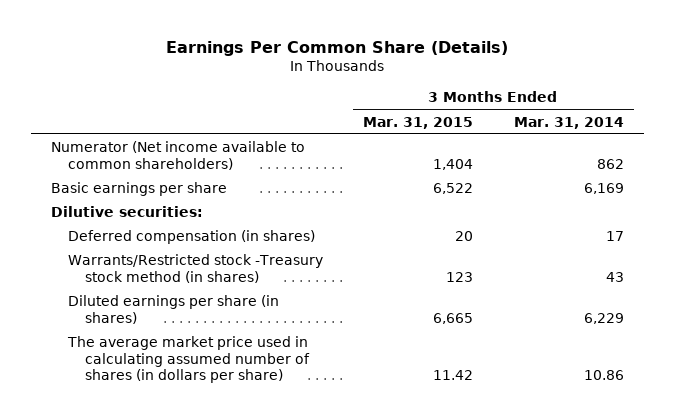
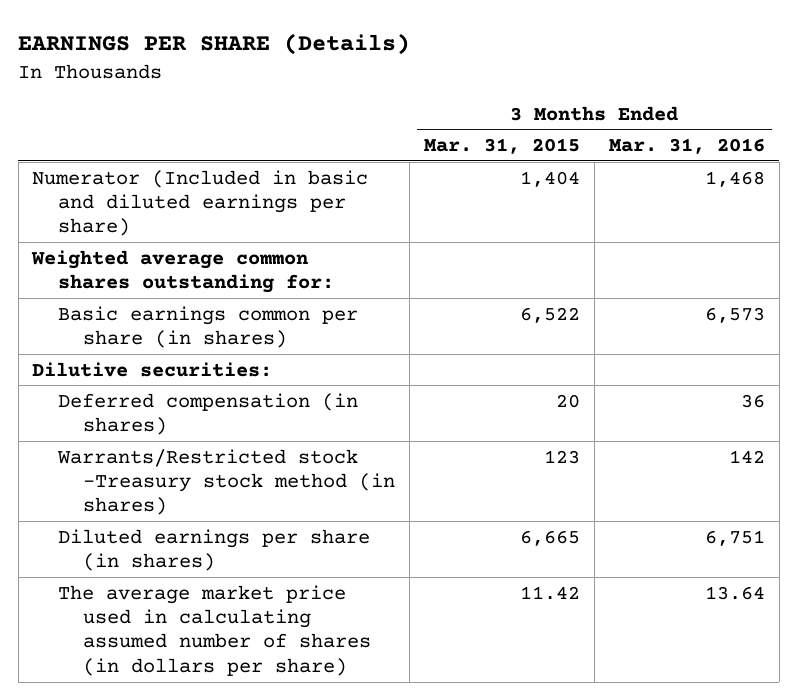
- Earnings Per Common Share (Details)
+ EARNINGS PER SHARE (Details)
- | 3 Months Ended Mar. 31, 2015 | 3 Months Ended Mar. 31, 2014
+ | 3 Months Ended Mar. 31, 2015 | 3 Months Ended Mar. 31, 2016
- Numerator (Net income available to common shareholders) | 1,404 | 862
- Basic earnings per share | 6,522 | 6,169
+ Numerator (Included in basic and diluted earnings per share) | 1,404 | 1,468
+ Weighted average common shares outstanding for:
+ Basic earnings common per share (in shares) | 6,522 | 6,573

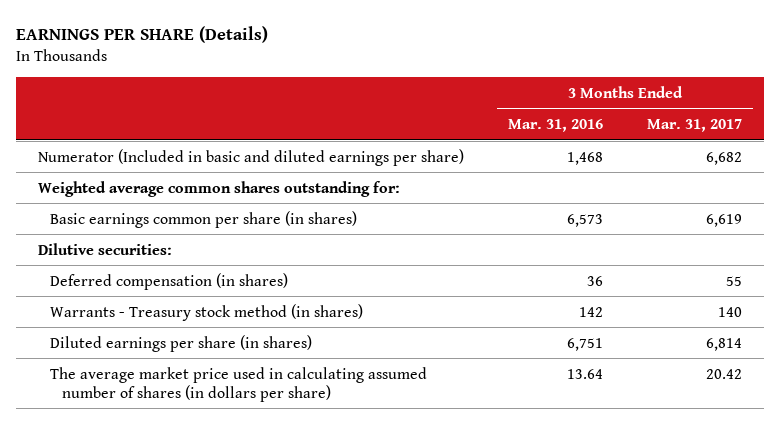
- | 3 Months Ended Mar. 31, 2015 | 3 Months Ended Mar. 31, 2016
+ | 3 Months Ended Mar. 31, 2016 | 3 Months Ended Mar. 31, 2017
- Warrants/Restricted stock -Treasury stock method (in shares) | 123 | 142
+ Warrants - Treasury stock method (in shares) | 142 | 140

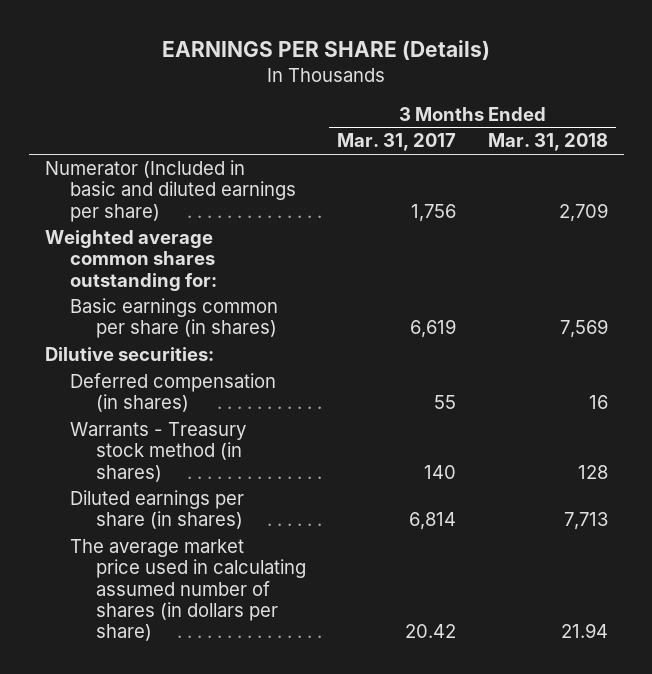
- | 3 Months Ended Mar. 31, 2016 | 3 Months Ended Mar. 31, 2017
+ | 3 Months Ended Mar. 31, 2017 | 3 Months Ended Mar. 31, 2018
- Numerator (Included in basic and diluted earnings per share) | 1,468 | 6,682
+ Numerator (Included in basic and diluted earnings per share) | 1,756 | 2,709

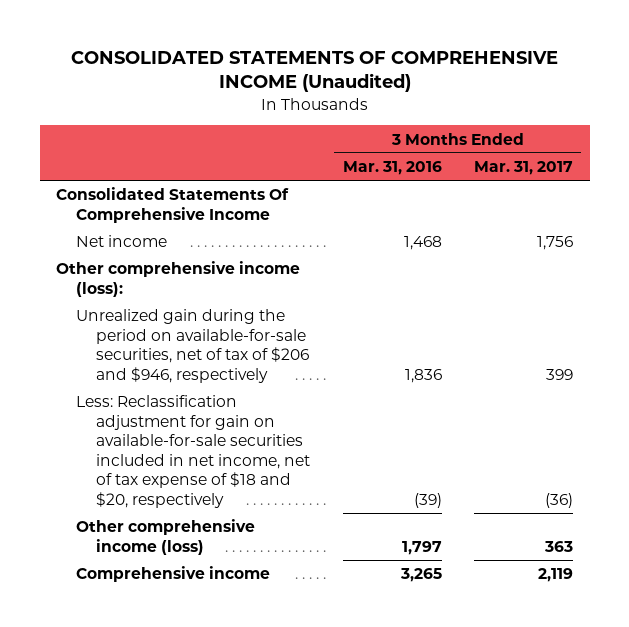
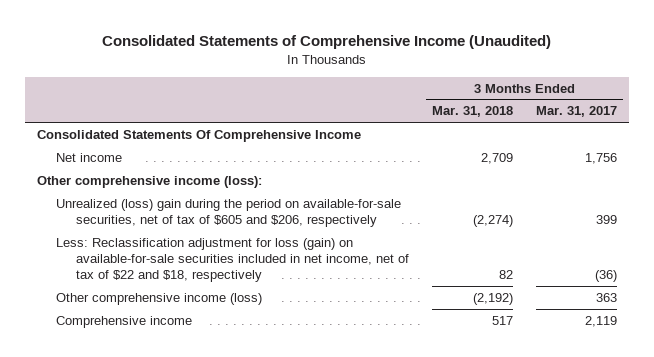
- CONSOLIDATED STATEMENTS OF COMPREHENSIVE INCOME (Unaudited)
+ Consolidated Statements of Comprehensive Income (Unaudited)
- | 3 Months Ended Mar. 31, 2016 | 3 Months Ended Mar. 31, 2017
+ | 3 Months Ended Mar. 31, 2018 | 3 Months Ended Mar. 31, 2017
- Unrealized gain during the period on available-for-sale securities, net of tax of $206 and $946, respectively | 1,836 | 399
- Less: Reclassification adjustment for gain on available-for-sale securities included in net income, net of tax expense of $18 and $20, respectively | (39) | (36)
+ Unrealized (loss) gain during the period on available-for-sale securities, net of tax of $605 and $206, respectively | (2,274) | 399
+ Less: Reclassification adjustment for loss (gain) on available-for-sale securities included in net income, net of tax of $22 and $18, respectively | 82 | (36)

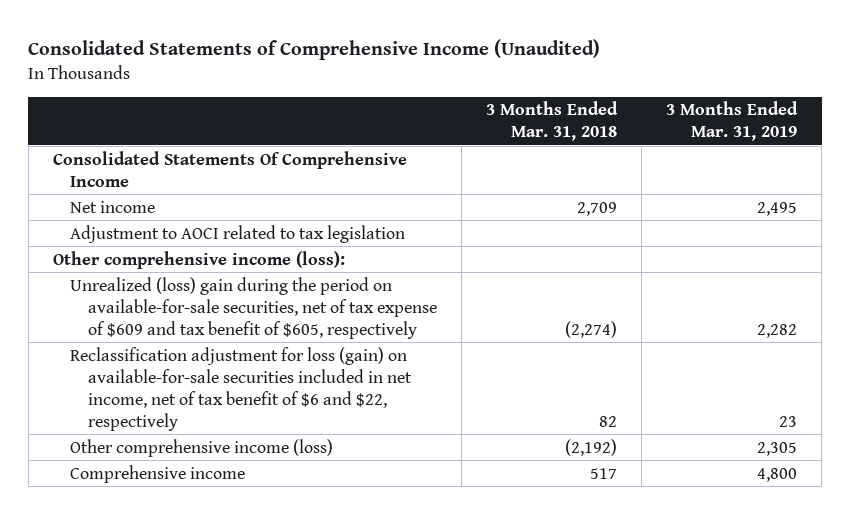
- | 3 Months Ended Mar. 31, 2018 | 3 Months Ended Mar. 31, 2017
+ | 3 Months Ended Mar. 31, 2018 | 3 Months Ended Mar. 31, 2019
+ Adjustment to AOCI related to tax legislation
- Unrealized (loss) gain during the period on available-for-sale securities, net of tax of $605 and $206, respectively | (2,274) | 399
- Less: Reclassification adjustment for loss (gain) on available-for-sale securities included in net income, net of tax of $22 and $18, respectively | 82 | (36)
+ Unrealized (loss) gain during the period on available-for-sale securities, net of tax expense of $609 and tax benefit of $605, respectively | (2,274) | 2,282
+ Reclassification adjustment for loss (gain) on available-for-sale securities included in net income, net of tax benefit of $6 and $22, respectively | 82 | 23

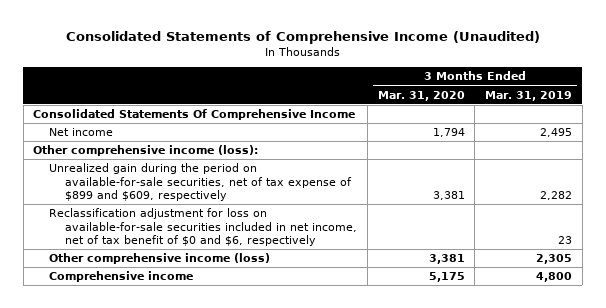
- | 3 Months Ended Mar. 31, 2018 | 3 Months Ended Mar. 31, 2019
+ | 3 Months Ended Mar. 31, 2020 | 3 Months Ended Mar. 31, 2019
- Adjustment to AOCI related to tax legislation
- Unrealized (loss) gain during the period on available-for-sale securities, net of tax expense of $609 and tax benefit of $605, respectively | (2,274) | 2,282
- Reclassification adjustment for loss (gain) on available-for-sale securities included in net income, net of tax benefit of $6 and $22, respectively | 82 | 23
+ Unrealized gain during the period on available-for-sale securities, net of tax expense of $899 and $609, respectively | 3,381 | 2,282
+ Reclassification adjustment for loss on available-for-sale securities included in net income, net of tax benefit of $0 and $6, respectively | | 23

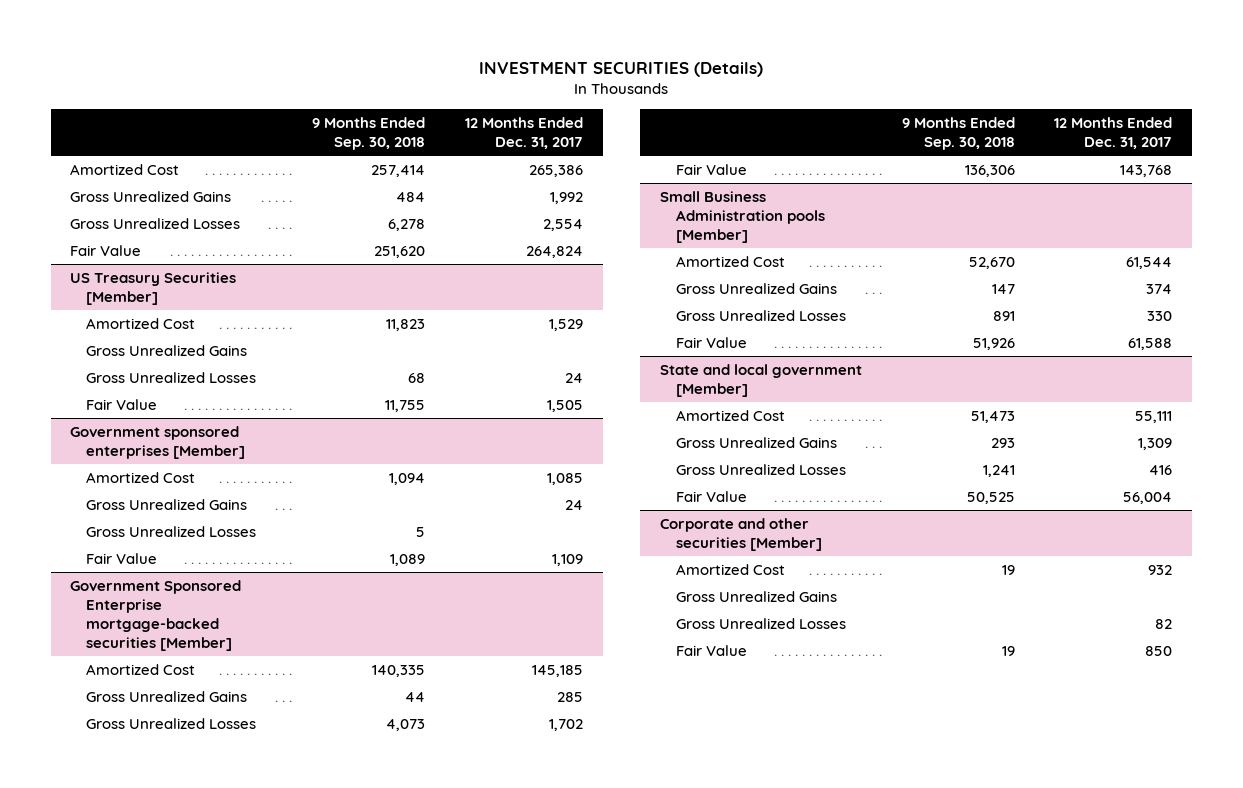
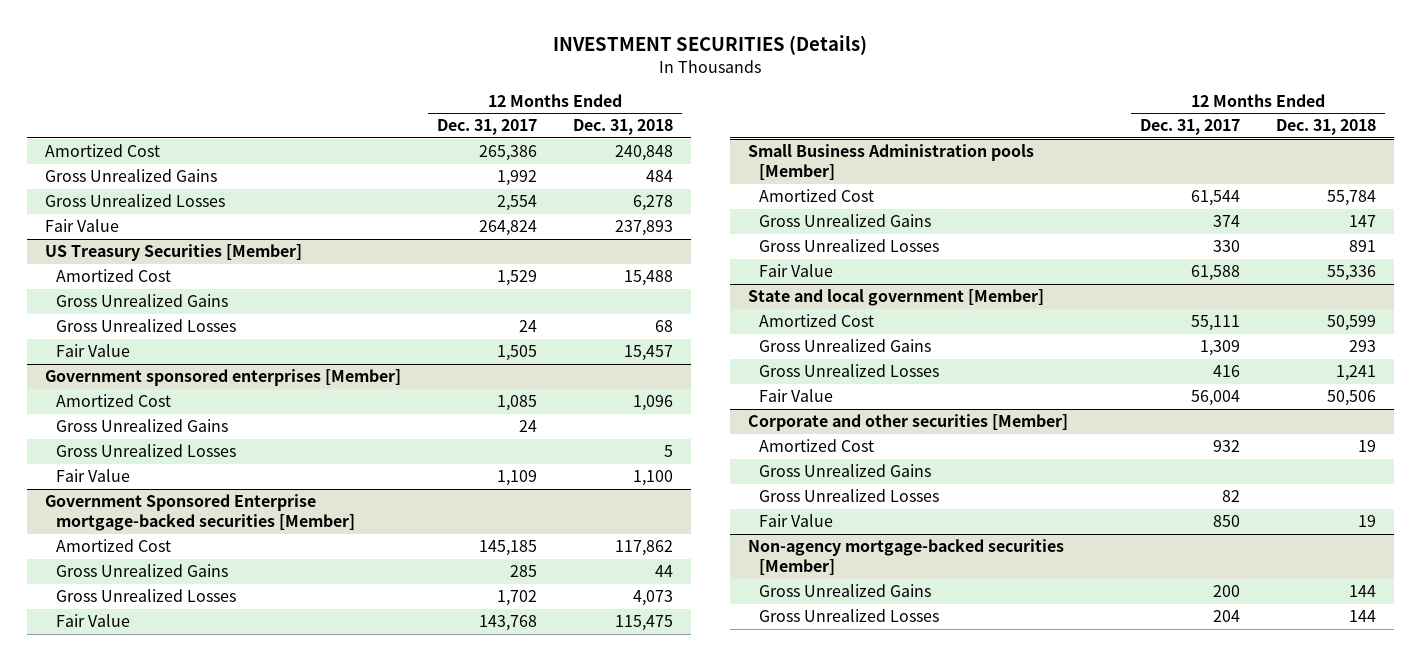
- | 9 Months Ended Sep. 30, 2018 | 12 Months Ended Dec. 31, 2017
+ | 12 Months Ended Dec. 31, 2017 | 12 Months Ended Dec. 31, 2018
+ Non-agency mortgage-backed securities [Member]
+ Gross Unrealized Gains | 200 | 144
+ Gross Unrealized Losses | 204 | 144

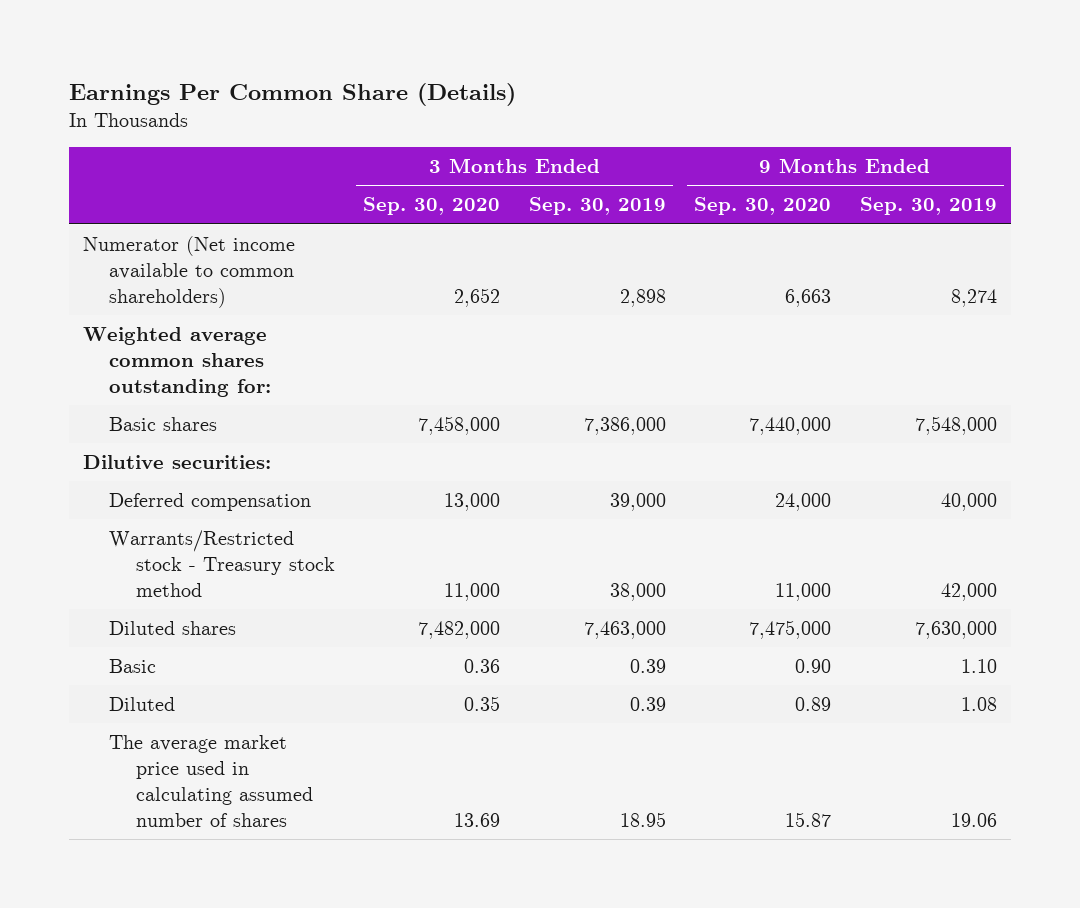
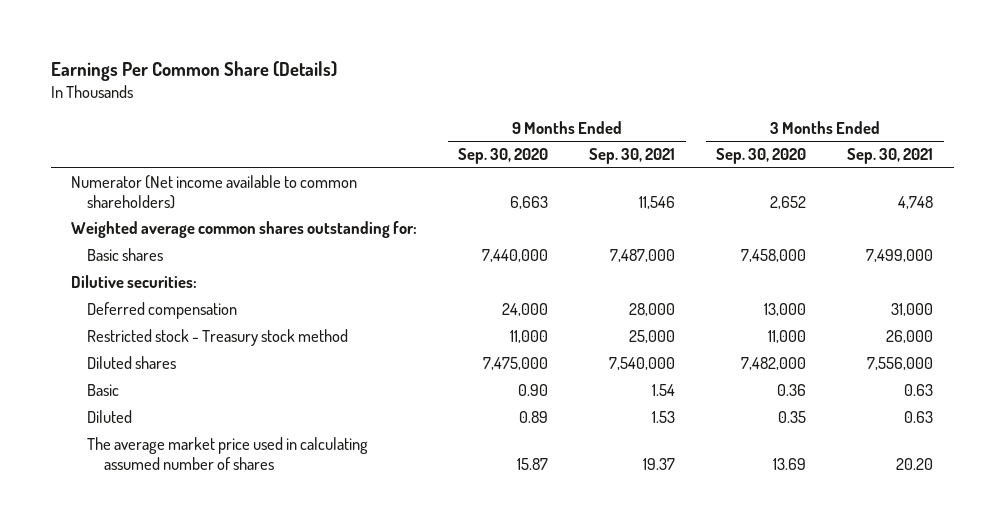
- | 3 Months Ended Sep. 30, 2020 | 3 Months Ended Sep. 30, 2019 | 9 Months Ended Sep. 30, 2020 | 9 Months Ended Sep. 30, 2019
+ | 9 Months Ended Sep. 30, 2020 | 9 Months Ended Sep. 30, 2021 | 3 Months Ended Sep. 30, 2020 | 3 Months Ended Sep. 30, 2021
- Warrants/Restricted stock - Treasury stock method | 11,000 | 38,000 | 11,000 | 42,000
+ Restricted stock - Treasury stock method | 11,000 | 25,000 | 11,000 | 26,000

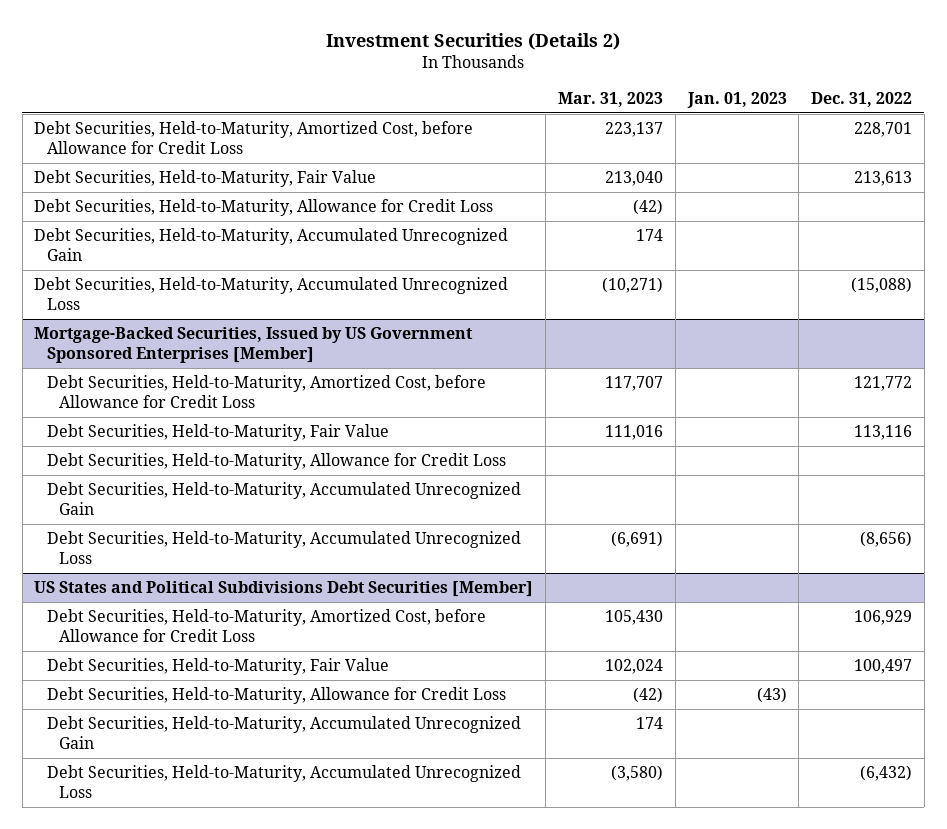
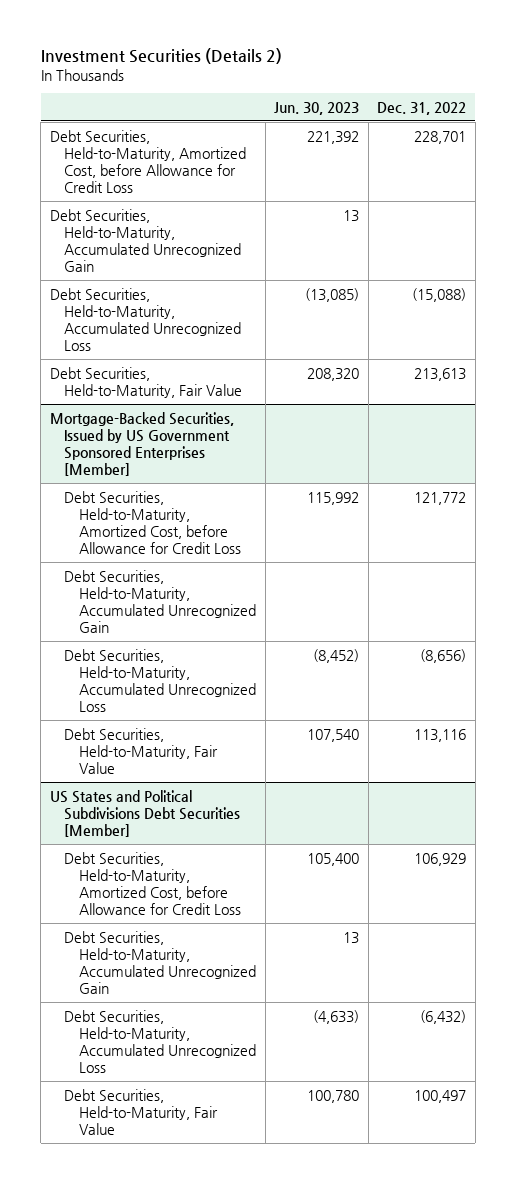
- | Mar. 31, 2023 | Jan. 01, 2023 | Dec. 31, 2022
+ | Jun. 30, 2023 | Dec. 31, 2022
- Debt Securities, Held-to-Maturity, Allowance for Credit Loss | (42) | |
moved down: Debt Securities, Held-to-Maturity, Fair Value | 208,320 | 213,613
@ Mortgage-Backed Securities, Issued by US Government Sponsored Enterprises [Member]
- Debt Securities, Held-to-Maturity, Allowance for Credit Loss
moved down: Debt Securities, Held-to-Maturity, Fair Value | 107,540 | 113,116
@ US States and Political Subdivisions Debt Securities [Member]
- Debt Securities, Held-to-Maturity, Allowance for Credit Loss | (42) | (43) |
moved down: Debt Securities, Held-to-Maturity, Fair Value | 100,780 | 100,497

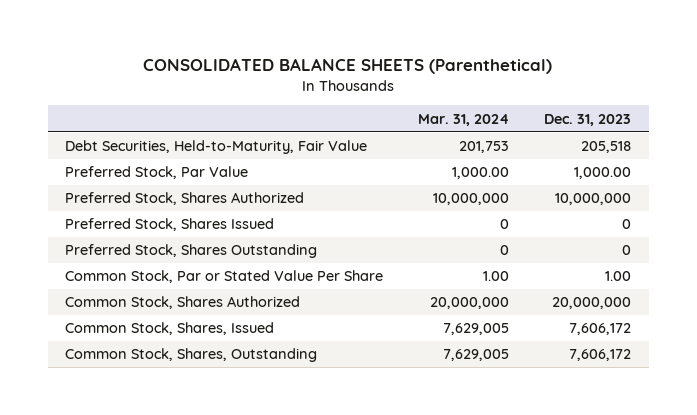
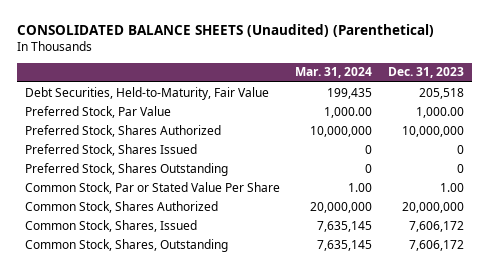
- CONSOLIDATED BALANCE SHEETS (Parenthetical)
+ CONSOLIDATED BALANCE SHEETS (Unaudited) (Parenthetical)
- Debt Securities, Held-to-Maturity, Fair Value | 201,753 | 205,518
+ Debt Securities, Held-to-Maturity, Fair Value | 199,435 | 205,518
- Common Stock, Shares, Issued | 7,629,005 | 7,606,172
- Common Stock, Shares, Outstanding | 7,629,005 | 7,606,172
+ Common Stock, Shares, Issued | 7,635,145 | 7,606,172
+ Common Stock, Shares, Outstanding | 7,635,145 | 7,606,172

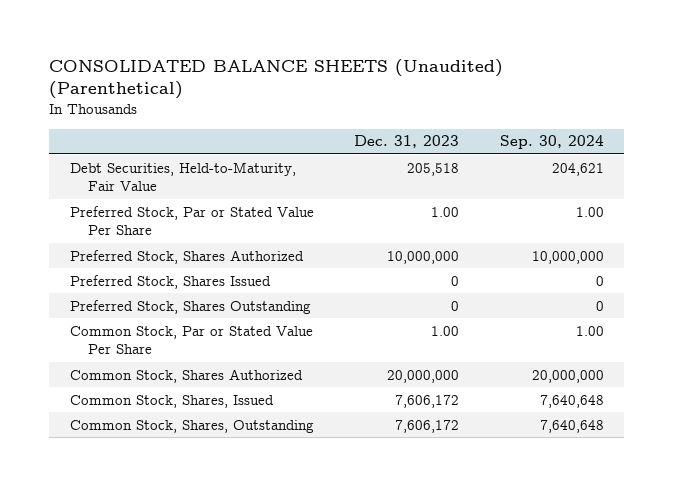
- | Mar. 31, 2024 | Dec. 31, 2023
+ | Dec. 31, 2023 | Sep. 30, 2024
- Preferred Stock, Par Value | 1,000.00 | 1,000.00
+ Preferred Stock, Par or Stated Value Per Share | 1.00 | 1.00

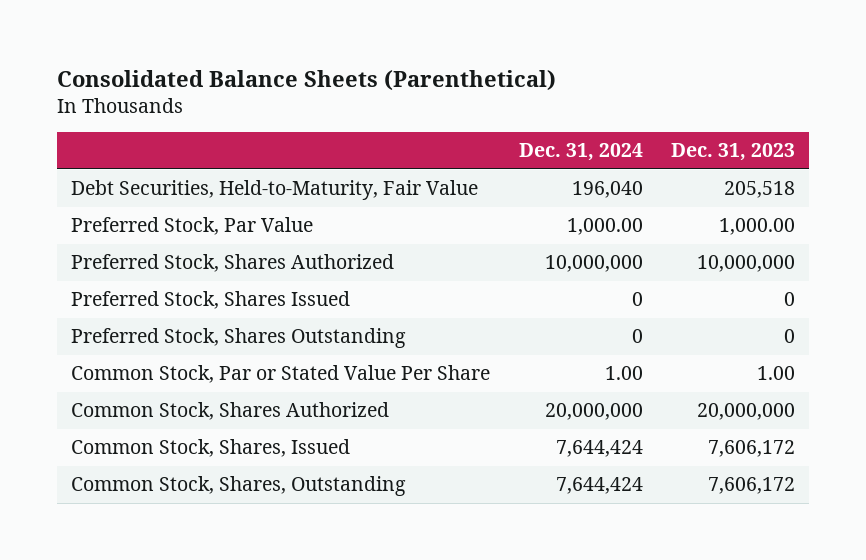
- CONSOLIDATED BALANCE SHEETS (Unaudited) (Parenthetical)
+ Consolidated Balance Sheets (Parenthetical)
- | Dec. 31, 2023 | Sep. 30, 2024
+ | Dec. 31, 2024 | Dec. 31, 2023
- Preferred Stock, Par or Stated Value Per Share | 1.00 | 1.00
+ Preferred Stock, Par Value | 1,000.00 | 1,000.00

